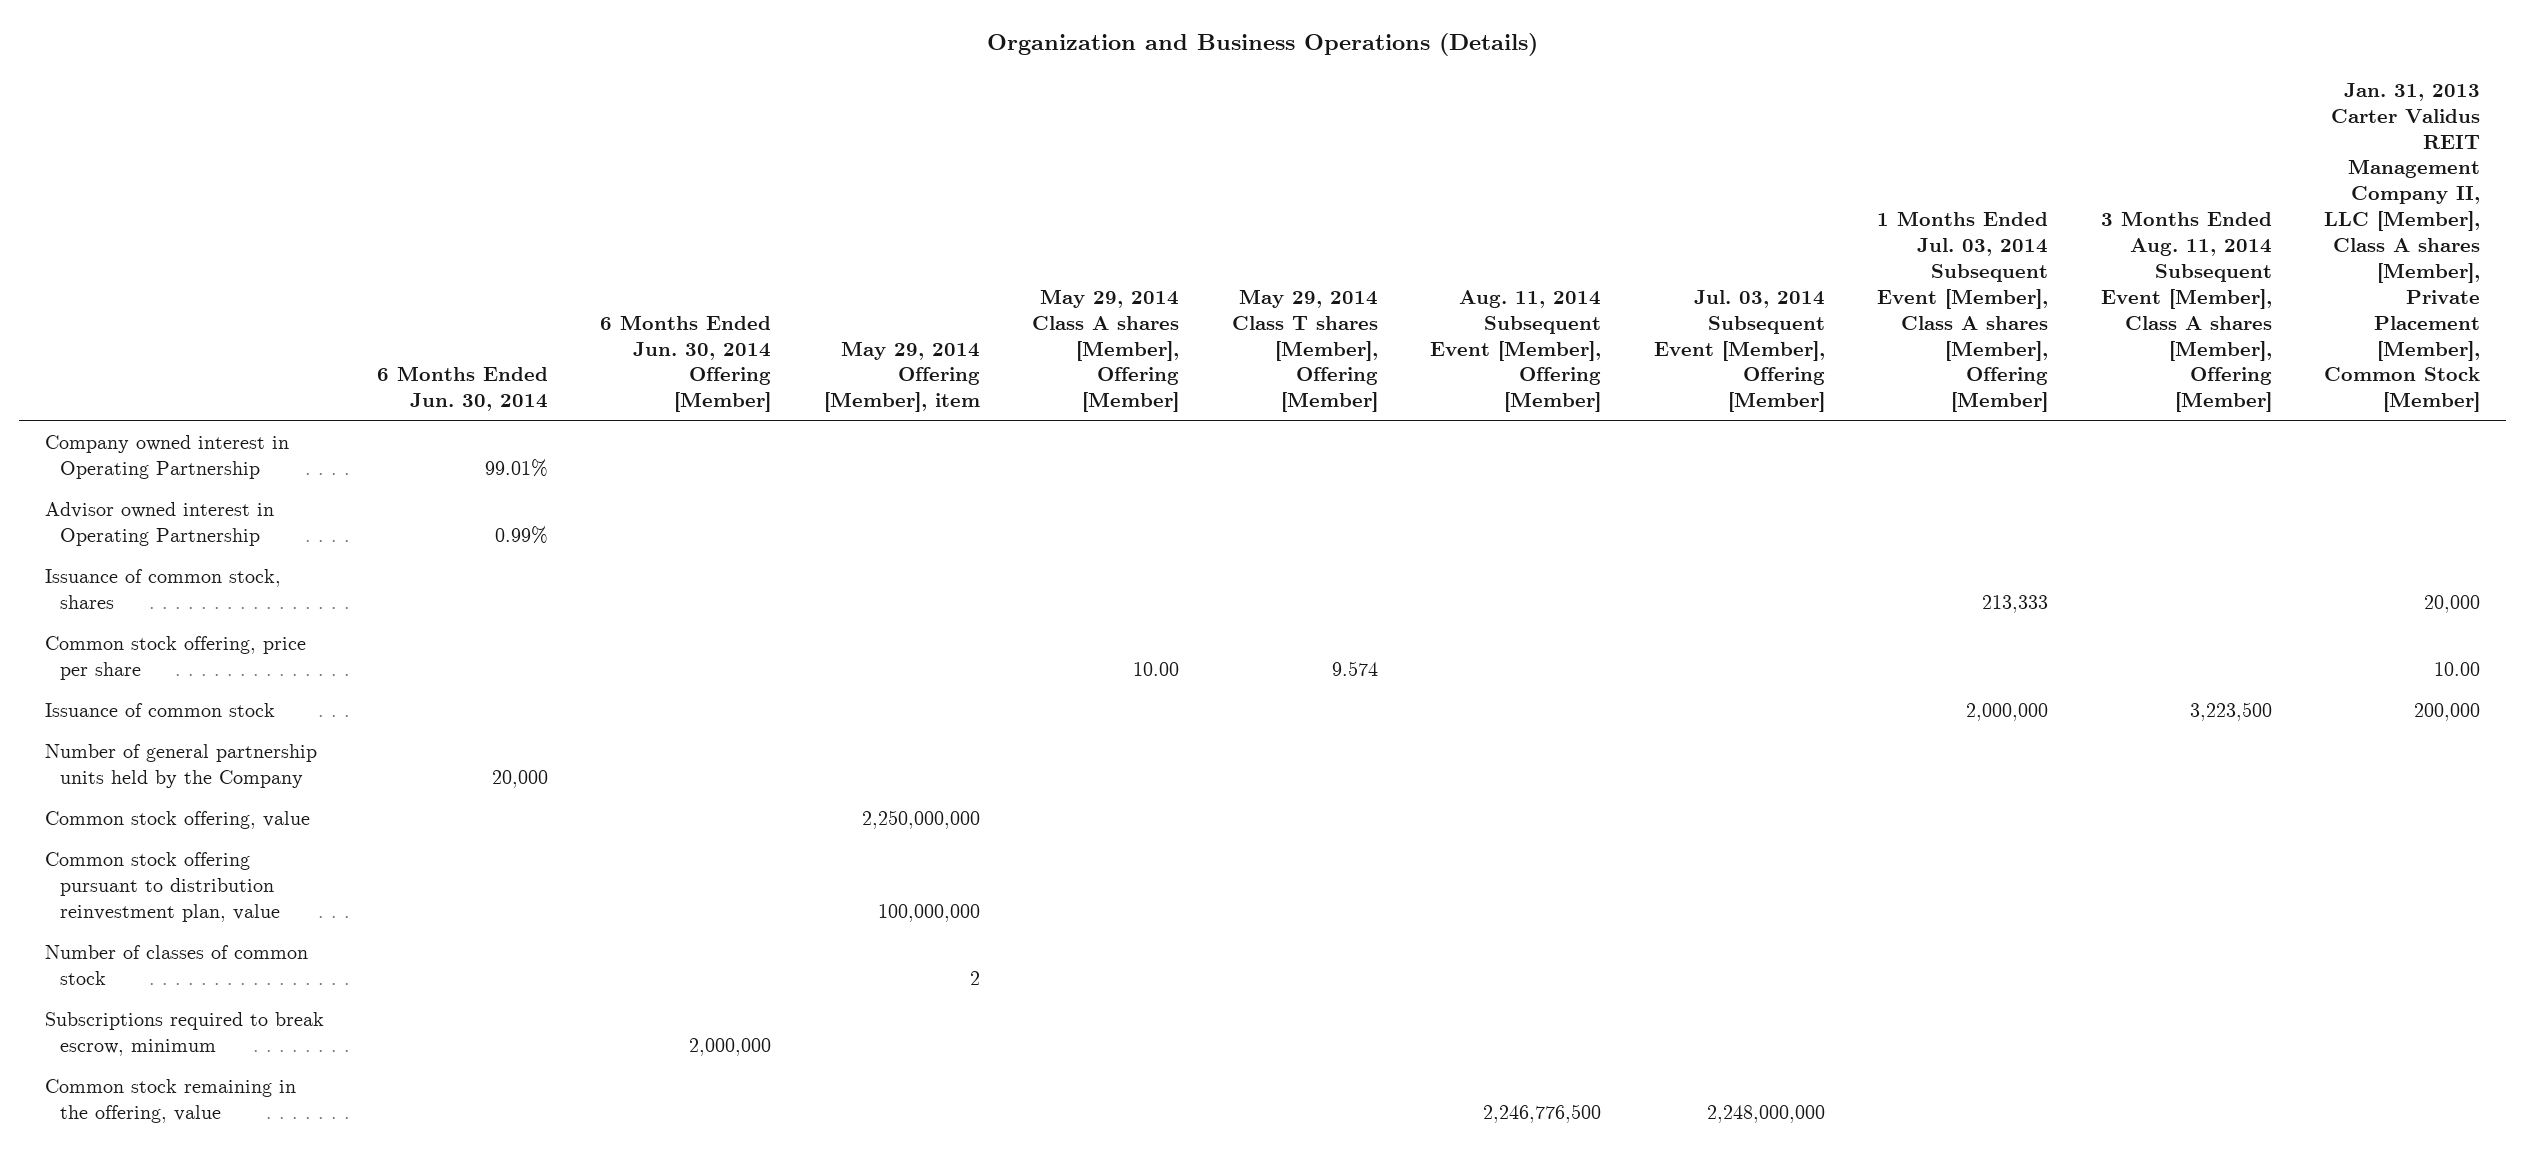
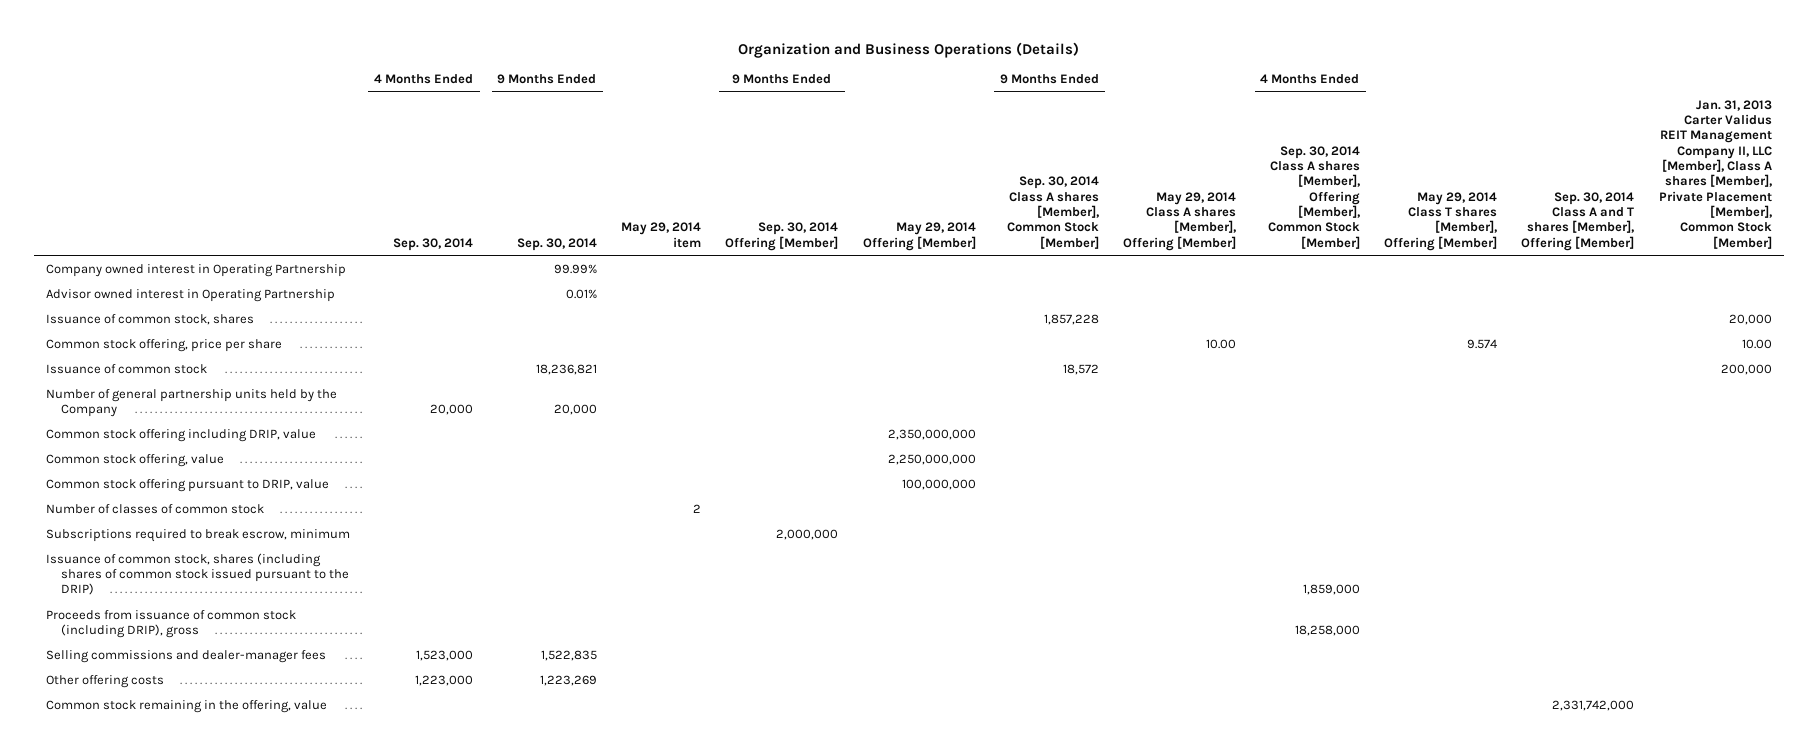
- | 6 Months Ended Jun. 30, 2014 | 6 Months Ended Jun. 30, 2014 Offering [Member] | May 29, 2014 Offering [Member], item | May 29, 2014 Class A shares [Member], Offering [Member] | May 29, 2014 Class T shares [Member], Offering [Member] | Aug. 11, 2014 Subsequent Event [Member], Offering [Member] | Jul. 03, 2014 Subsequent Event [Member], Offering [Member] | 1 Months Ended Jul. 03, 2014 Subsequent Event [Member], Class A shares [Member], Offering [Member] | 3 Months Ended Aug. 11, 2014 Subsequent Event [Member], Class A shares [Member], Offering [Member] | Jan. 31, 2013 Carter Validus REIT Management Company II, LLC [Member], Class A shares [Member], Private Placement [Member], Common Stock [Member]
+ | 4 Months Ended Sep. 30, 2014 | 9 Months Ended Sep. 30, 2014 | May 29, 2014 item | 9 Months Ended Sep. 30, 2014 Offering [Member] | May 29, 2014 Offering [Member] | 9 Months Ended Sep. 30, 2014 Class A shares [Member], Common Stock [Member] | May 29, 2014 Class A shares [Member], Offering [Member] | 4 Months Ended Sep. 30, 2014 Class A shares [Member], Offering [Member], Common Stock [Member] | May 29, 2014 Class T shares [Member], Offering [Member] | Sep. 30, 2014 Class A and T shares [Member], Offering [Member] | Jan. 31, 2013 Carter Validus REIT Management Company II, LLC [Member], Class A shares [Member], Private Placement [Member], Common Stock [Member]
+ Common stock offering including DRIP, value | | | | | 2,350,000,000 | | | | | |
- Common stock offering pursuant to distribution reinvestment plan, value | | | 100,000,000 | | | | | | |
+ Common stock offering pursuant to DRIP, value | | | | | 100,000,000 | | | | | |
+ Issuance of common stock, shares (including shares of common stock issued pursuant to the DRIP) | | | | | | | | 1,859,000 | | |
+ Proceeds from issuance of common stock (including DRIP), gross | | | | | | | | 18,258,000 | | |
+ Selling commissions and dealer-manager fees | 1,523,000 | 1,522,835 | | | | | | | | |
+ Other offering costs | 1,223,000 | 1,223,269 | | | | | | | | |

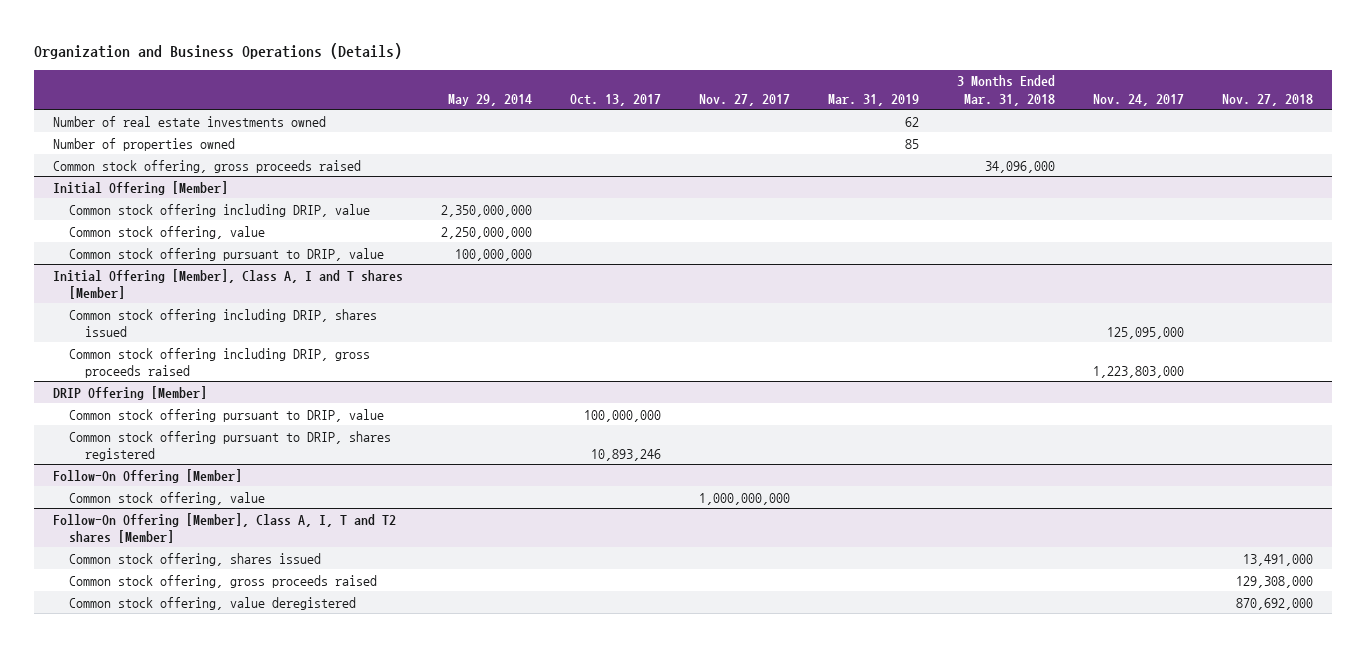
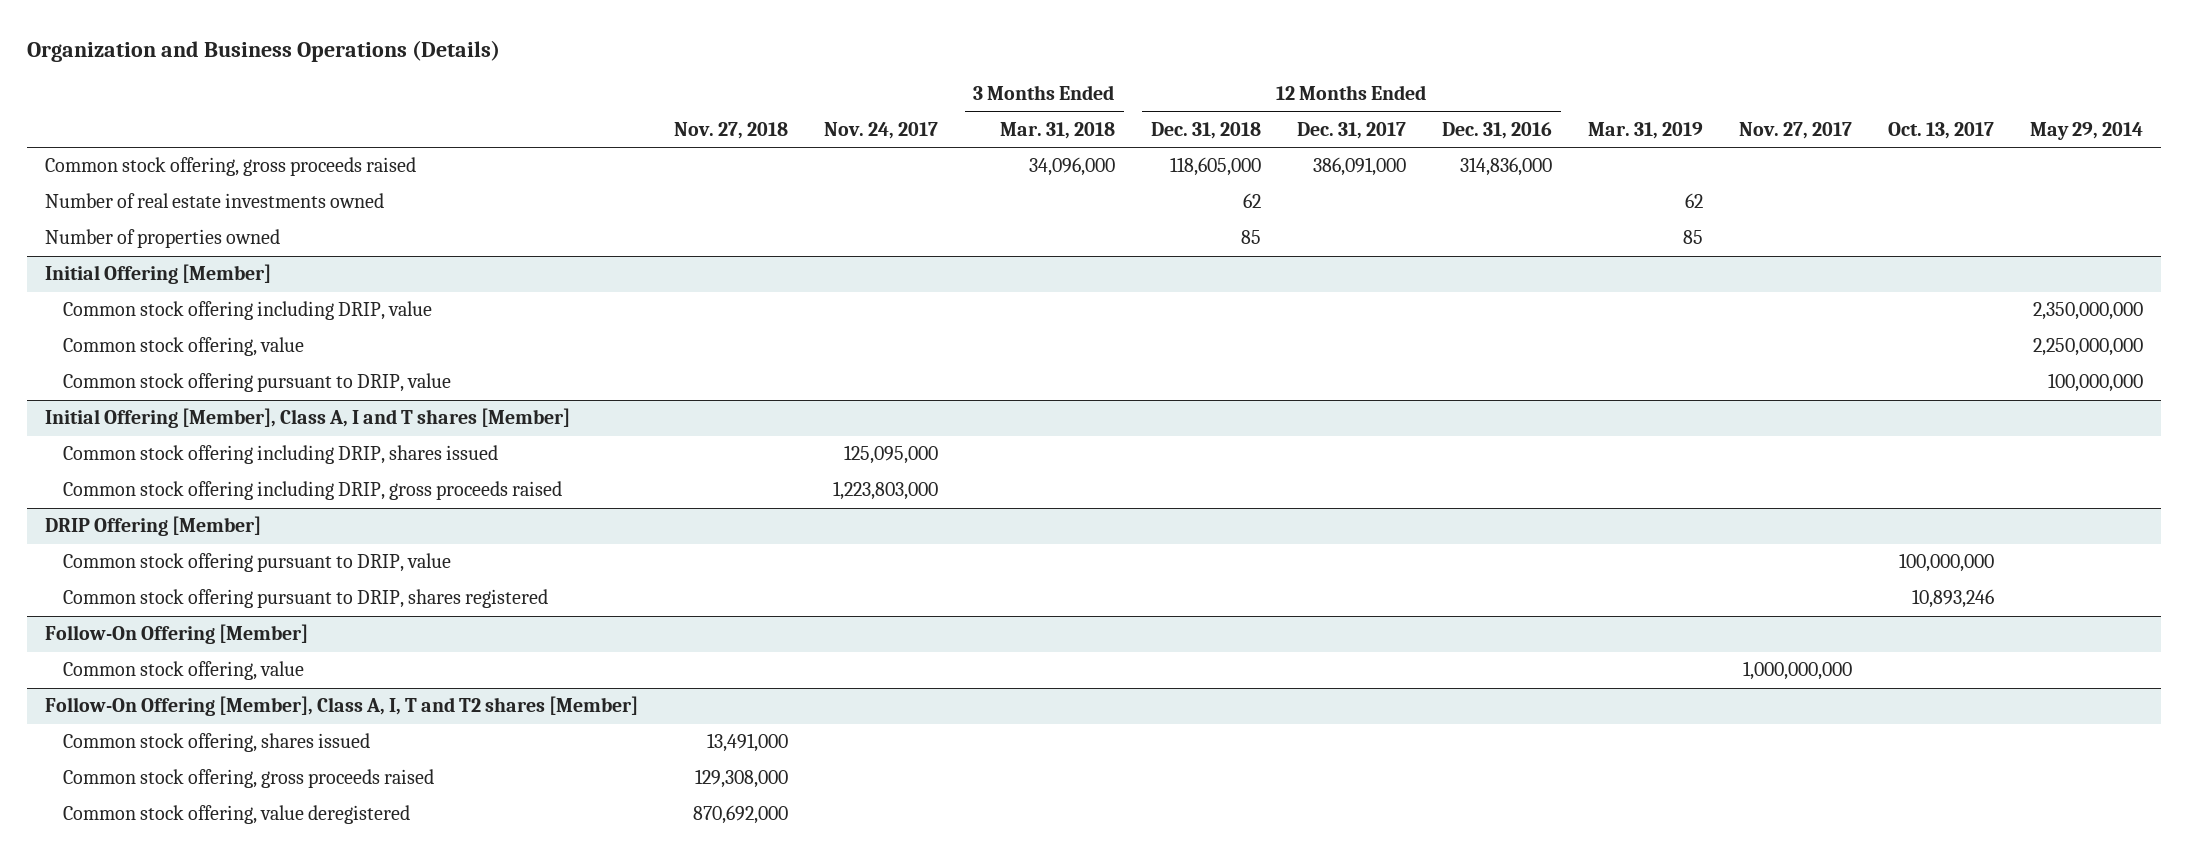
- | May 29, 2014 | Oct. 13, 2017 | Nov. 27, 2017 | Mar. 31, 2019 | 3 Months Ended Mar. 31, 2018 | Nov. 24, 2017 | Nov. 27, 2018
+ | Nov. 27, 2018 | Nov. 24, 2017 | 3 Months Ended Mar. 31, 2018 | 12 Months Ended Dec. 31, 2018 | 12 Months Ended Dec. 31, 2017 | 12 Months Ended Dec. 31, 2016 | Mar. 31, 2019 | Nov. 27, 2017 | Oct. 13, 2017 | May 29, 2014
moved up: Common stock offering, gross proceeds raised | | | 34,096,000 | 118,605,000 | 386,091,000 | 314,836,000 | | | |

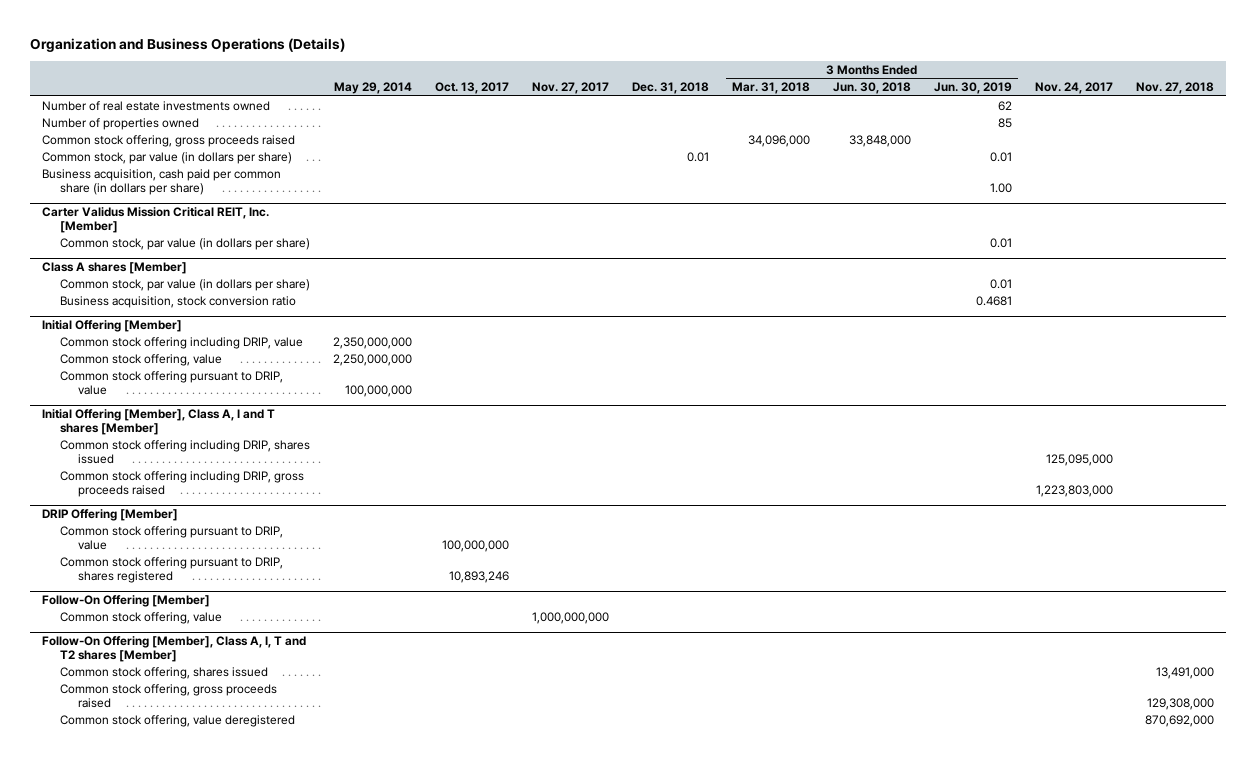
- | Nov. 27, 2018 | Nov. 24, 2017 | 3 Months Ended Mar. 31, 2018 | 12 Months Ended Dec. 31, 2018 | 12 Months Ended Dec. 31, 2017 | 12 Months Ended Dec. 31, 2016 | Mar. 31, 2019 | Nov. 27, 2017 | Oct. 13, 2017 | May 29, 2014
+ | May 29, 2014 | Oct. 13, 2017 | Nov. 27, 2017 | Dec. 31, 2018 | 3 Months Ended Mar. 31, 2018 | 3 Months Ended Jun. 30, 2018 | 3 Months Ended Jun. 30, 2019 | Nov. 24, 2017 | Nov. 27, 2018
moved down: Common stock offering, gross proceeds raised | | | | | 34,096,000 | 33,848,000 | | |
+ Common stock, par value (in dollars per share) | | | | 0.01 | | | 0.01 | |
+ Business acquisition, cash paid per common share (in dollars per share) | | | | | | | 1.00 | |
+ Carter Validus Mission Critical REIT, Inc. [Member]
+ Common stock, par value (in dollars per share) | | | | | | | 0.01 | |
+ Class A shares [Member]
+ Common stock, par value (in dollars per share) | | | | | | | 0.01 | |
+ Business acquisition, stock conversion ratio | | | | | | | 0.4681 | |

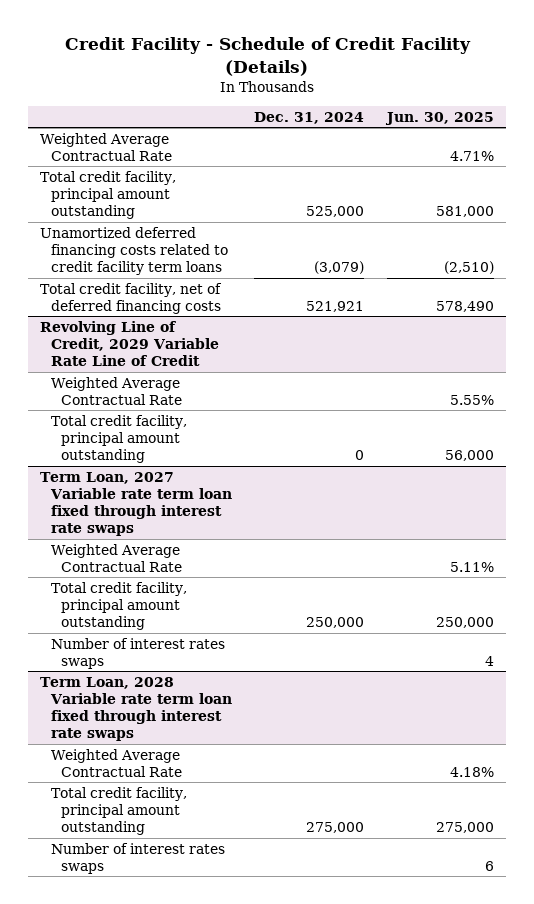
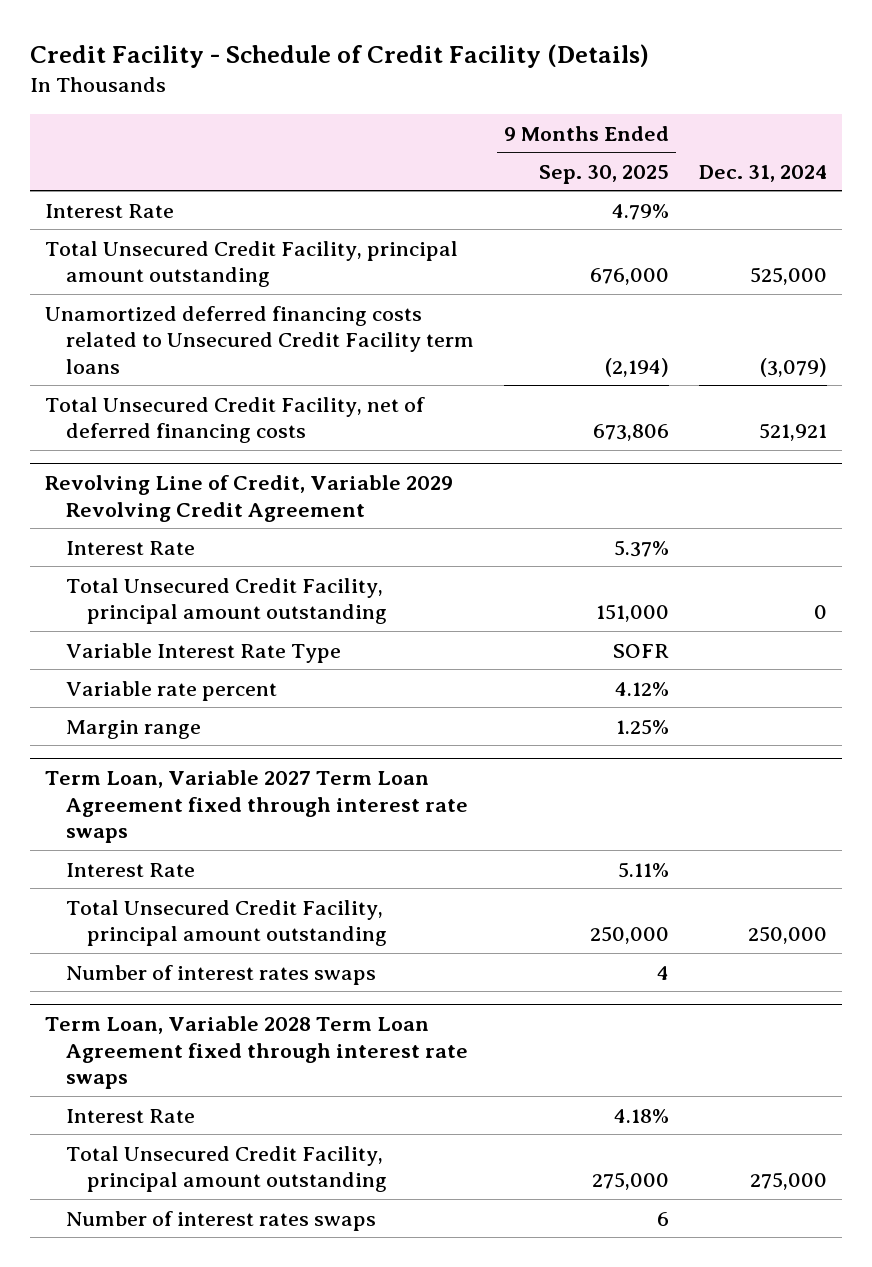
- | Dec. 31, 2024 | Jun. 30, 2025
+ | 9 Months Ended Sep. 30, 2025 | Dec. 31, 2024
- Weighted Average Contractual Rate | | 4.71%
- Total credit facility, principal amount outstanding | 525,000 | 581,000
- Unamortized deferred financing costs related to credit facility term loans | (3,079) | (2,510)
- Total credit facility, net of deferred financing costs | 521,921 | 578,490
- Revolving Line of Credit, 2029 Variable Rate Line of Credit
- Weighted Average Contractual Rate | | 5.55%
- Total credit facility, principal amount outstanding | 0 | 56,000
- Term Loan, 2027 Variable rate term loan fixed through interest rate swaps
- Weighted Average Contractual Rate | | 5.11%
- Total credit facility, principal amount outstanding | 250,000 | 250,000
+ Interest Rate | 4.79% |
+ Total Unsecured Credit Facility, principal amount outstanding | 676,000 | 525,000
+ Unamortized deferred financing costs related to Unsecured Credit Facility term loans | (2,194) | (3,079)
+ Total Unsecured Credit Facility, net of deferred financing costs | 673,806 | 521,921
+ Revolving Line of Credit, Variable 2029 Revolving Credit Agreement
+ Interest Rate | 5.37% |
+ Total Unsecured Credit Facility, principal amount outstanding | 151,000 | 0
+ Variable Interest Rate Type | SOFR |
+ Variable rate percent | 4.12% |
+ Margin range | 1.25% |
+ Term Loan, Variable 2027 Term Loan Agreement fixed through interest rate swaps
+ Interest Rate | 5.11% |
+ Total Unsecured Credit Facility, principal amount outstanding | 250,000 | 250,000
- Term Loan, 2028 Variable rate term loan fixed through interest rate swaps
- Weighted Average Contractual Rate | | 4.18%
- Total credit facility, principal amount outstanding | 275,000 | 275,000
+ Term Loan, Variable 2028 Term Loan Agreement fixed through interest rate swaps
+ Interest Rate | 4.18% |
+ Total Unsecured Credit Facility, principal amount outstanding | 275,000 | 275,000

